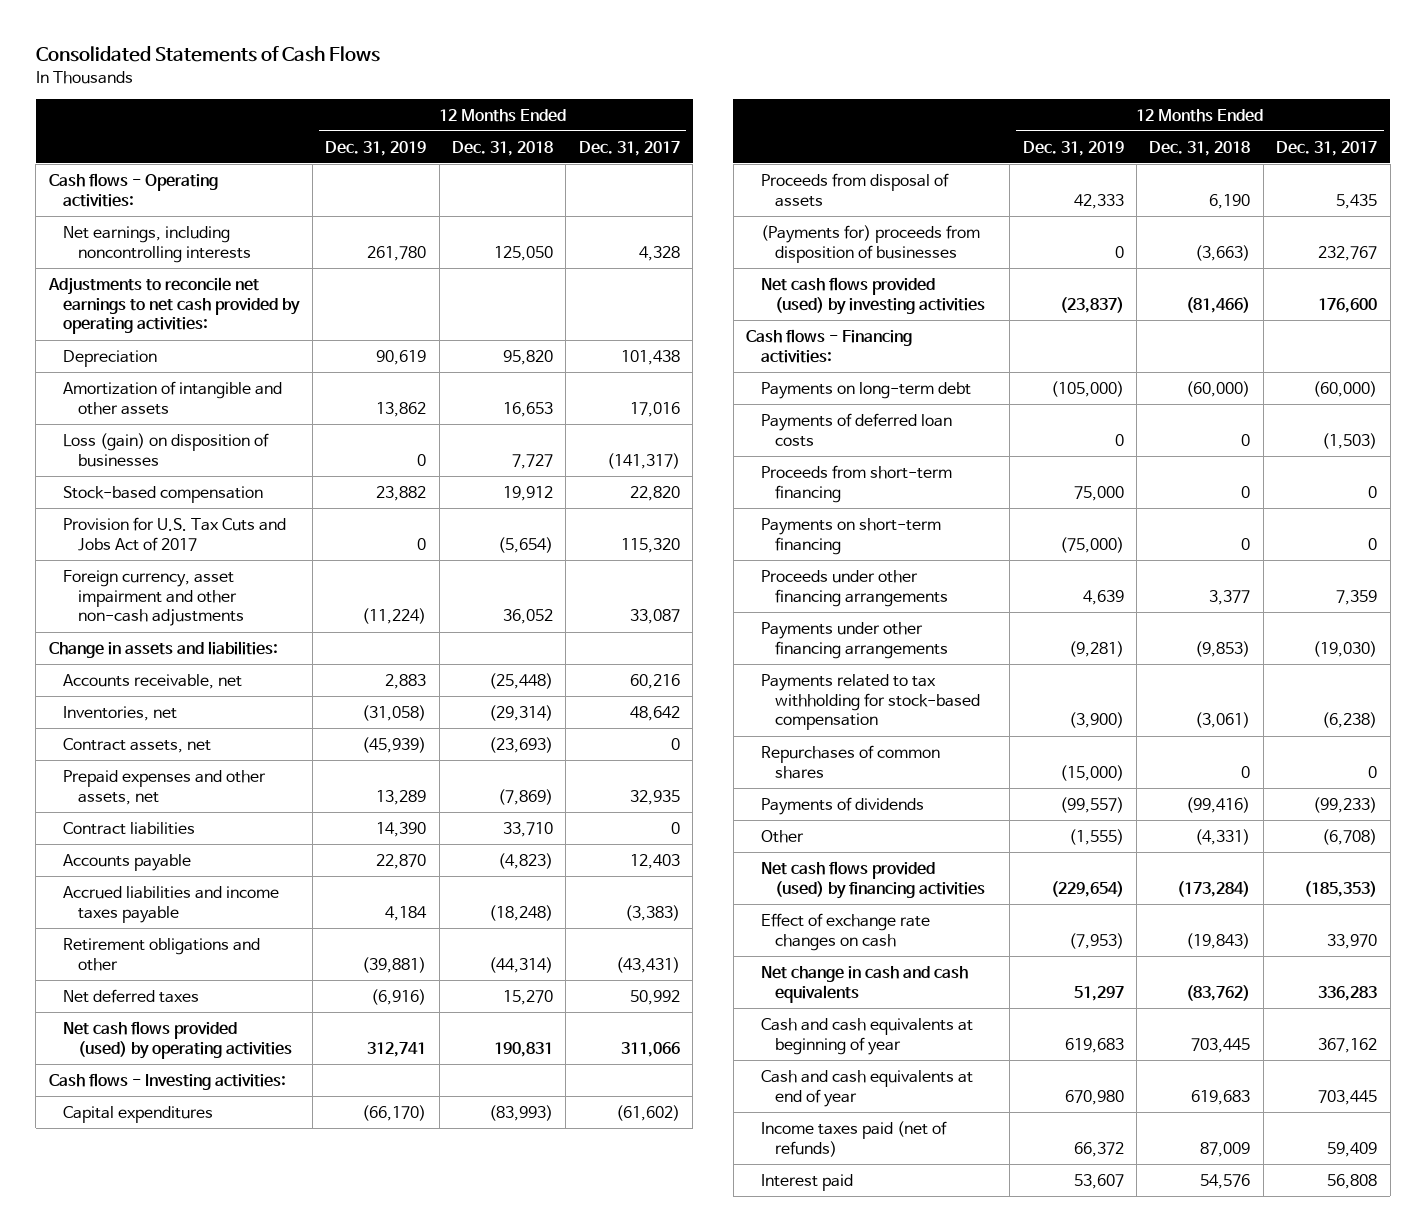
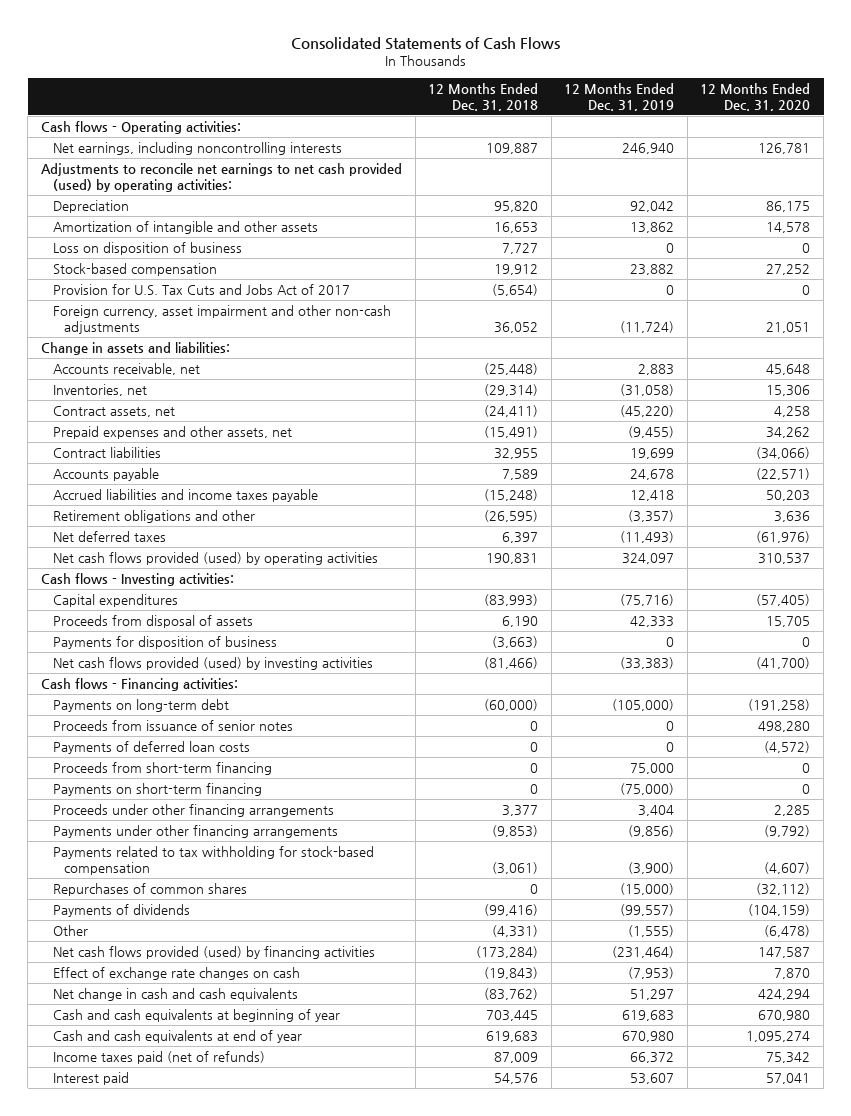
- | 12 Months Ended Dec. 31, 2019 | 12 Months Ended Dec. 31, 2018 | 12 Months Ended Dec. 31, 2017
+ | 12 Months Ended Dec. 31, 2018 | 12 Months Ended Dec. 31, 2019 | 12 Months Ended Dec. 31, 2020
- Net earnings, including noncontrolling interests | 261,780 | 125,050 | 4,328
- Adjustments to reconcile net earnings to net cash provided by operating activities:
- Depreciation | 90,619 | 95,820 | 101,438
+ Net earnings, including noncontrolling interests | 109,887 | 246,940 | 126,781
+ Adjustments to reconcile net earnings to net cash provided (used) by operating activities:
+ Depreciation | 95,820 | 92,042 | 86,175
- Loss (gain) on disposition of businesses | 0 | 7,727 | (141,317)
+ Loss on disposition of business | 7,727 | 0 | 0
- Foreign currency, asset impairment and other non-cash adjustments | (11,224) | 36,052 | 33,087
+ Foreign currency, asset impairment and other non-cash adjustments | 36,052 | (11,724) | 21,051
- Contract assets, net | (45,939) | (23,693) | 0
- Prepaid expenses and other assets, net | 13,289 | (7,869) | 32,935
- Contract liabilities | 14,390 | 33,710 | 0
- Accounts payable | 22,870 | (4,823) | 12,403
- Accrued liabilities and income taxes payable | 4,184 | (18,248) | (3,383)
- Retirement obligations and other | (39,881) | (44,314) | (43,431)
- Net deferred taxes | (6,916) | 15,270 | 50,992
- Net cash flows provided (used) by operating activities | 312,741 | 190,831 | 311,066
+ Contract assets, net | (24,411) | (45,220) | 4,258
+ Prepaid expenses and other assets, net | (15,491) | (9,455) | 34,262
+ Contract liabilities | 32,955 | 19,699 | (34,066)
+ Accounts payable | 7,589 | 24,678 | (22,571)
+ Accrued liabilities and income taxes payable | (15,248) | 12,418 | 50,203
+ Retirement obligations and other | (26,595) | (3,357) | 3,636
+ Net deferred taxes | 6,397 | (11,493) | (61,976)
+ Net cash flows provided (used) by operating activities | 190,831 | 324,097 | 310,537
- Capital expenditures | (66,170) | (83,993) | (61,602)
+ Capital expenditures | (83,993) | (75,716) | (57,405)
- (Payments for) proceeds from disposition of businesses | 0 | (3,663) | 232,767
- Net cash flows provided (used) by investing activities | (23,837) | (81,466) | 176,600
+ Payments for disposition of business | (3,663) | 0 | 0
+ Net cash flows provided (used) by investing activities | (81,466) | (33,383) | (41,700)
+ Proceeds from issuance of senior notes | 0 | 0 | 498,280
- Proceeds under other financing arrangements | 4,639 | 3,377 | 7,359
- Payments under other financing arrangements | (9,281) | (9,853) | (19,030)
+ Proceeds under other financing arrangements | 3,377 | 3,404 | 2,285
+ Payments under other financing arrangements | (9,853) | (9,856) | (9,792)
- Net cash flows provided (used) by financing activities | (229,654) | (173,284) | (185,353)
+ Net cash flows provided (used) by financing activities | (173,284) | (231,464) | 147,587

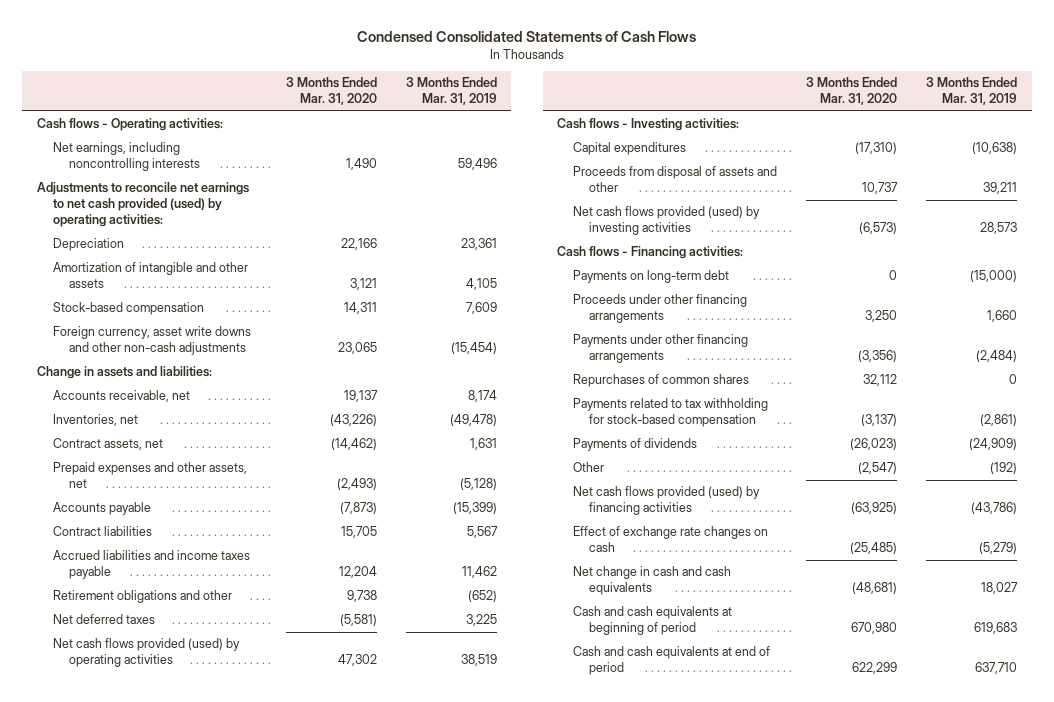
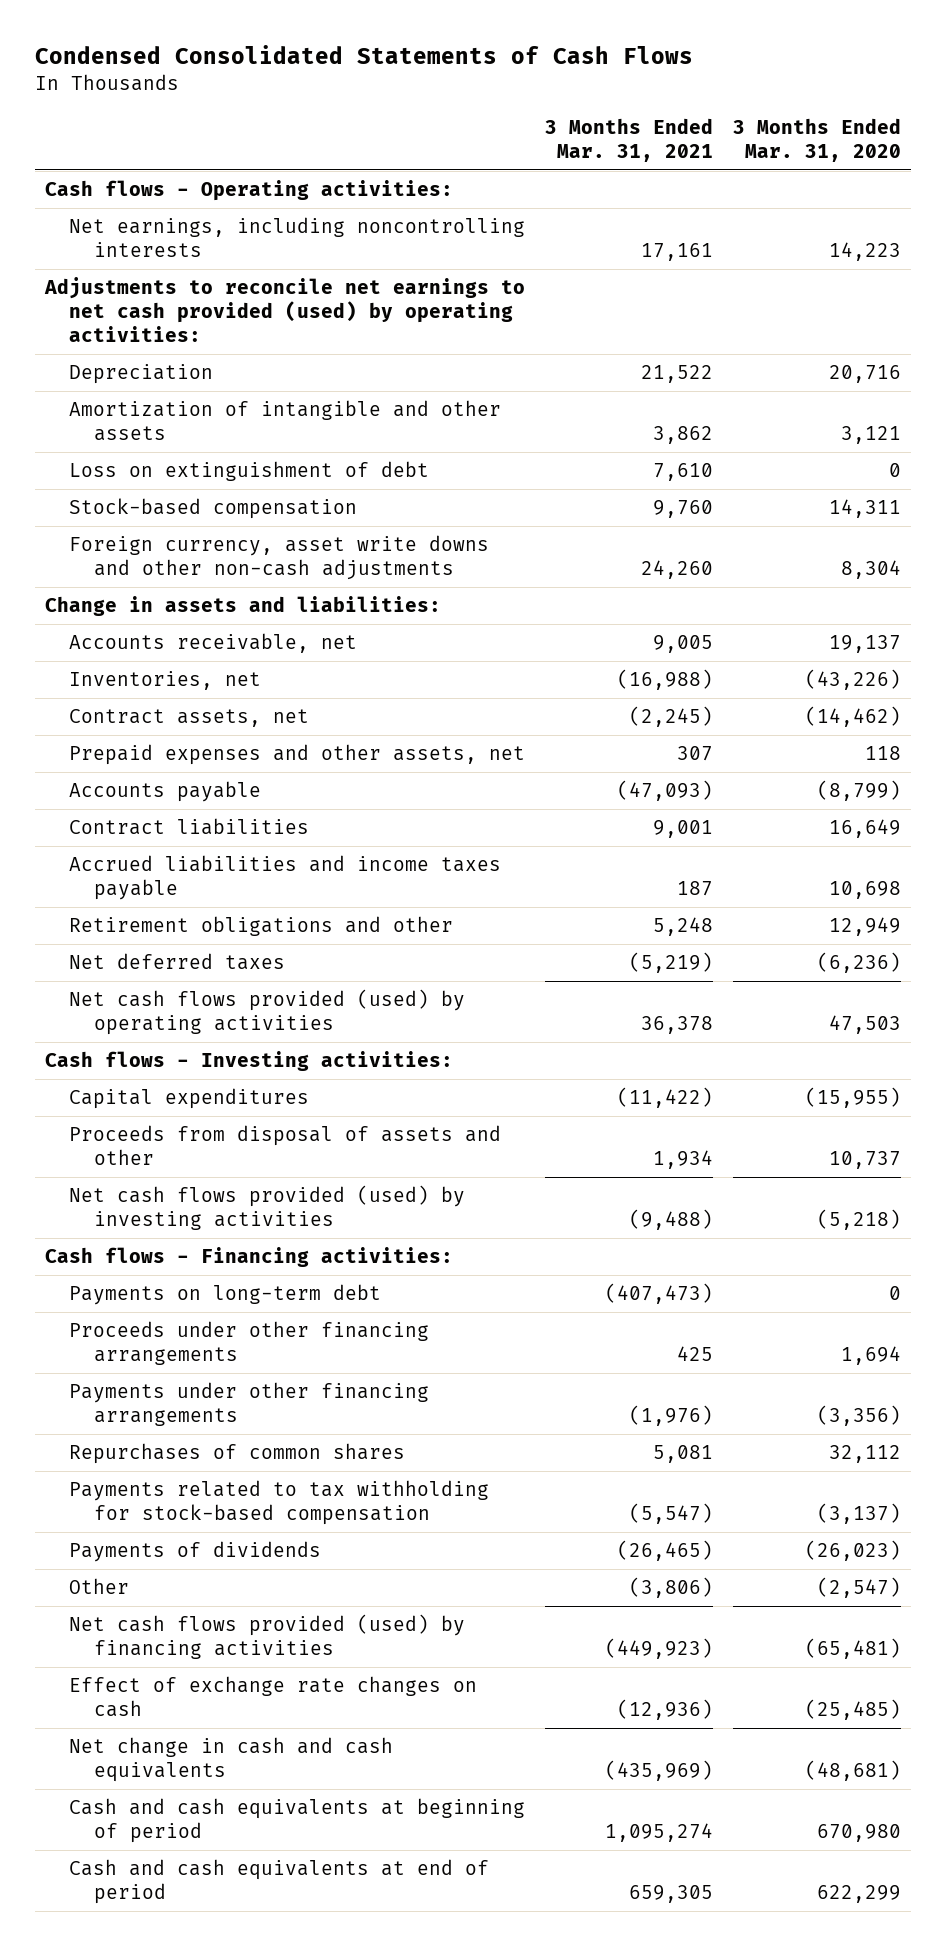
- | 3 Months Ended Mar. 31, 2020 | 3 Months Ended Mar. 31, 2019
+ | 3 Months Ended Mar. 31, 2021 | 3 Months Ended Mar. 31, 2020
- Net earnings, including noncontrolling interests | 1,490 | 59,496
+ Net earnings, including noncontrolling interests | 17,161 | 14,223
- Depreciation | 22,166 | 23,361
+ Depreciation | 21,522 | 20,716
+ Loss on extinguishment of debt | 7,610 | 0
- Foreign currency, asset write downs and other non-cash adjustments | 23,065 | (15,454)
+ Foreign currency, asset write downs and other non-cash adjustments | 24,260 | 8,304
- Prepaid expenses and other assets, net | (2,493) | (5,128)
- Accounts payable | (7,873) | (15,399)
- Contract liabilities | 15,705 | 5,567
- Accrued liabilities and income taxes payable | 12,204 | 11,462
- Retirement obligations and other | 9,738 | (652)
- Net deferred taxes | (5,581) | 3,225
- Net cash flows provided (used) by operating activities | 47,302 | 38,519
+ Prepaid expenses and other assets, net | 307 | 118
+ Accounts payable | (47,093) | (8,799)
+ Contract liabilities | 9,001 | 16,649
+ Accrued liabilities and income taxes payable | 187 | 10,698
+ Retirement obligations and other | 5,248 | 12,949
+ Net deferred taxes | (5,219) | (6,236)
+ Net cash flows provided (used) by operating activities | 36,378 | 47,503
- Capital expenditures | (17,310) | (10,638)
+ Capital expenditures | (11,422) | (15,955)
- Net cash flows provided (used) by investing activities | (6,573) | 28,573
+ Net cash flows provided (used) by investing activities | (9,488) | (5,218)
- Proceeds under other financing arrangements | 3,250 | 1,660
+ Proceeds under other financing arrangements | 425 | 1,694
- Net cash flows provided (used) by financing activities | (63,925) | (43,786)
+ Net cash flows provided (used) by financing activities | (449,923) | (65,481)

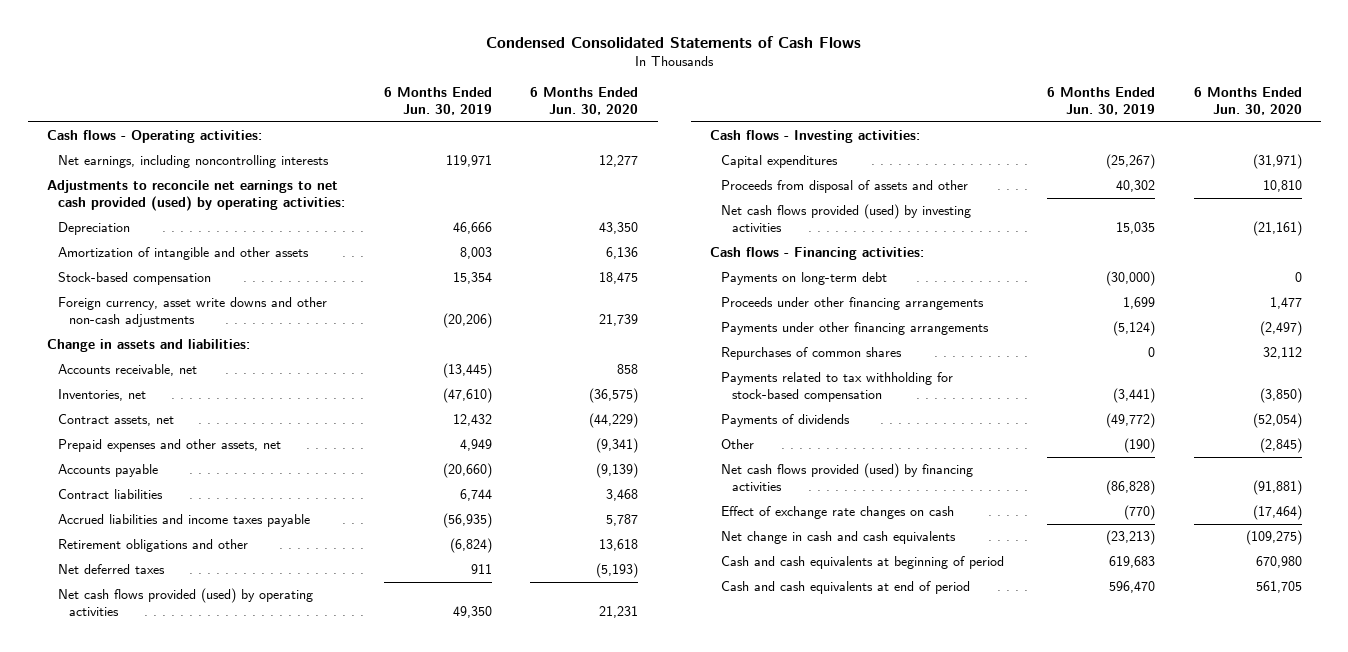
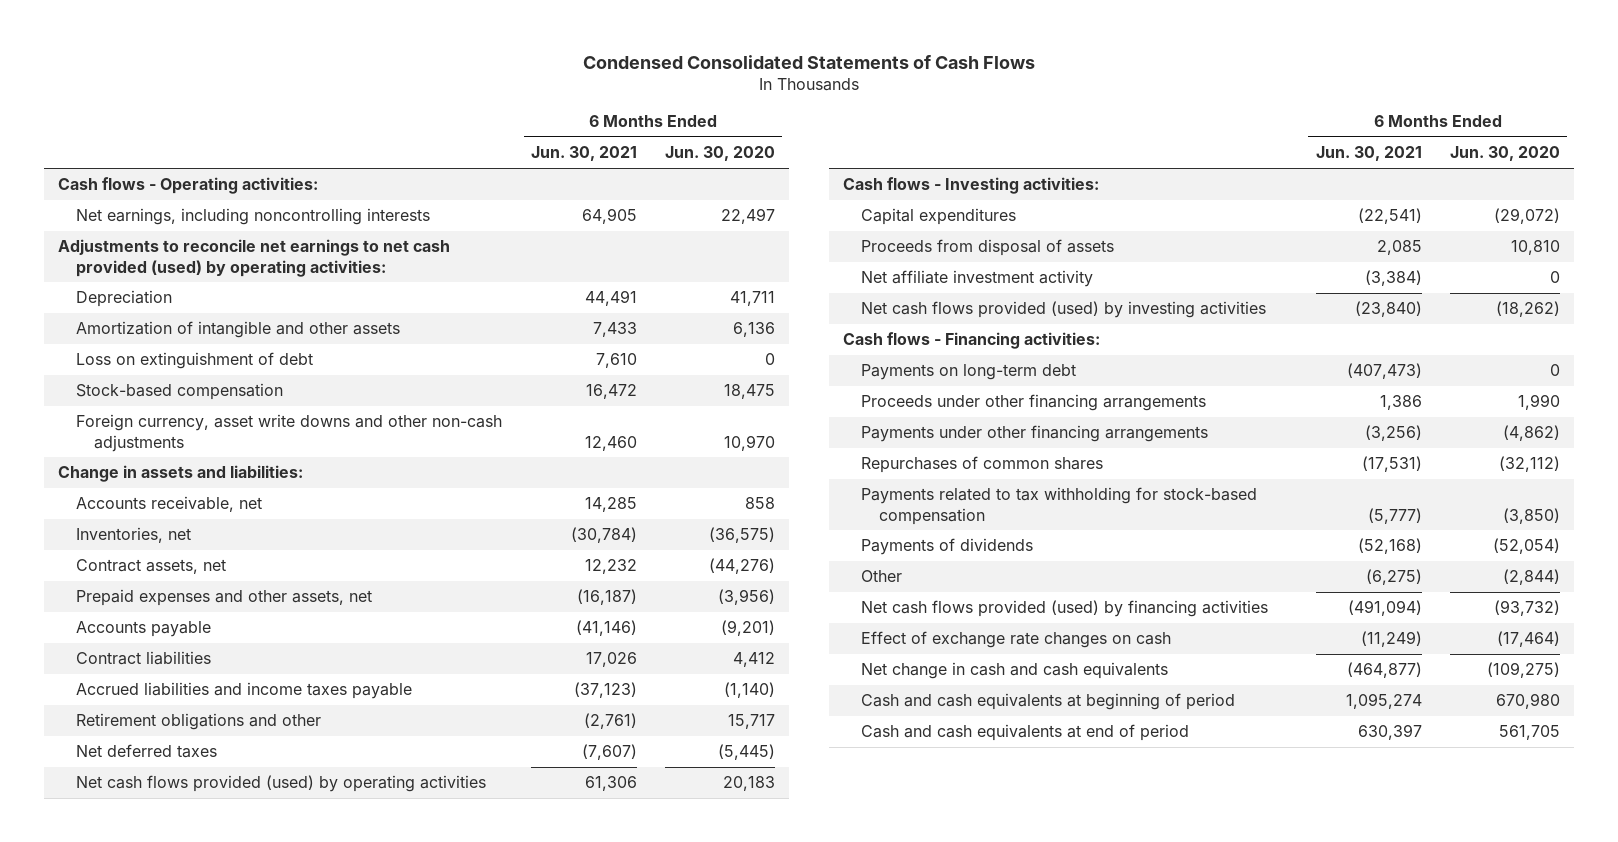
- | 6 Months Ended Jun. 30, 2019 | 6 Months Ended Jun. 30, 2020
+ | 6 Months Ended Jun. 30, 2021 | 6 Months Ended Jun. 30, 2020
- Net earnings, including noncontrolling interests | 119,971 | 12,277
+ Net earnings, including noncontrolling interests | 64,905 | 22,497
- Depreciation | 46,666 | 43,350
+ Depreciation | 44,491 | 41,711
+ Loss on extinguishment of debt | 7,610 | 0
- Foreign currency, asset write downs and other non-cash adjustments | (20,206) | 21,739
+ Foreign currency, asset write downs and other non-cash adjustments | 12,460 | 10,970
- Contract assets, net | 12,432 | (44,229)
- Prepaid expenses and other assets, net | 4,949 | (9,341)
- Accounts payable | (20,660) | (9,139)
- Contract liabilities | 6,744 | 3,468
- Accrued liabilities and income taxes payable | (56,935) | 5,787
- Retirement obligations and other | (6,824) | 13,618
- Net deferred taxes | 911 | (5,193)
- Net cash flows provided (used) by operating activities | 49,350 | 21,231
+ Contract assets, net | 12,232 | (44,276)
+ Prepaid expenses and other assets, net | (16,187) | (3,956)
+ Accounts payable | (41,146) | (9,201)
+ Contract liabilities | 17,026 | 4,412
+ Accrued liabilities and income taxes payable | (37,123) | (1,140)
+ Retirement obligations and other | (2,761) | 15,717
+ Net deferred taxes | (7,607) | (5,445)
+ Net cash flows provided (used) by operating activities | 61,306 | 20,183
- Capital expenditures | (25,267) | (31,971)
- Proceeds from disposal of assets and other | 40,302 | 10,810
- Net cash flows provided (used) by investing activities | 15,035 | (21,161)
+ Capital expenditures | (22,541) | (29,072)
+ Proceeds from disposal of assets | 2,085 | 10,810
+ Net affiliate investment activity | (3,384) | 0
+ Net cash flows provided (used) by investing activities | (23,840) | (18,262)
- Proceeds under other financing arrangements | 1,699 | 1,477
- Payments under other financing arrangements | (5,124) | (2,497)
- Repurchases of common shares | 0 | 32,112
+ Proceeds under other financing arrangements | 1,386 | 1,990
+ Payments under other financing arrangements | (3,256) | (4,862)
+ Repurchases of common shares | (17,531) | (32,112)
- Other | (190) | (2,845)
- Net cash flows provided (used) by financing activities | (86,828) | (91,881)
+ Other | (6,275) | (2,844)
+ Net cash flows provided (used) by financing activities | (491,094) | (93,732)

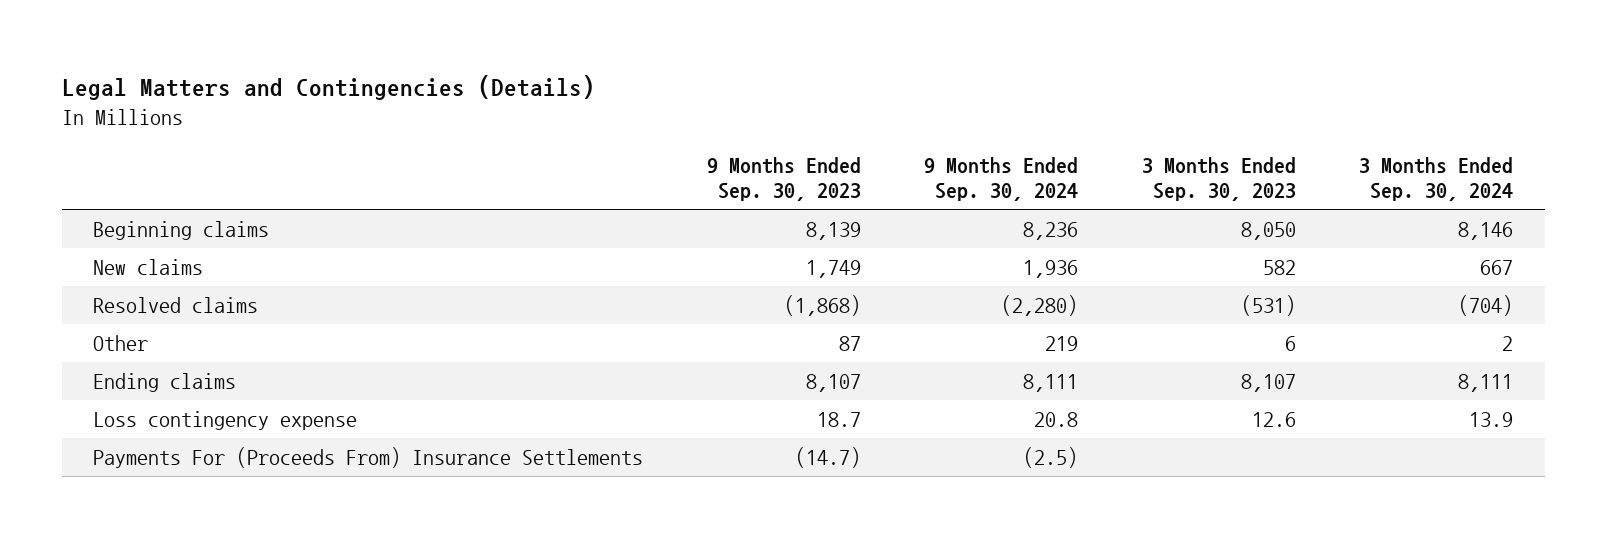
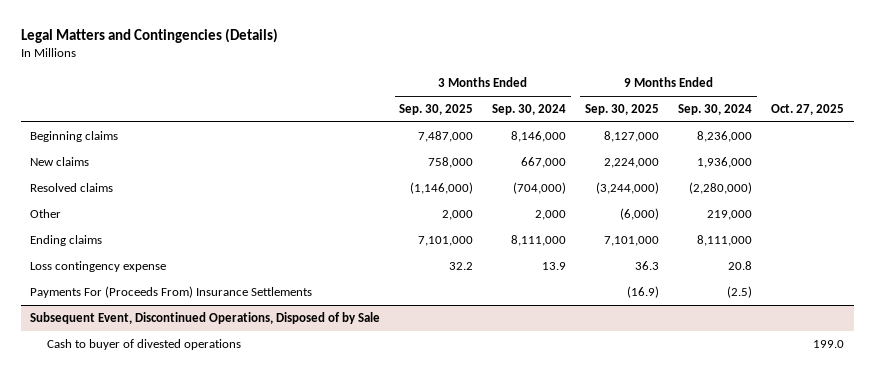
- | 9 Months Ended Sep. 30, 2023 | 9 Months Ended Sep. 30, 2024 | 3 Months Ended Sep. 30, 2023 | 3 Months Ended Sep. 30, 2024
+ | 3 Months Ended Sep. 30, 2025 | 3 Months Ended Sep. 30, 2024 | 9 Months Ended Sep. 30, 2025 | 9 Months Ended Sep. 30, 2024 | Oct. 27, 2025
- Beginning claims | 8,139 | 8,236 | 8,050 | 8,146
- New claims | 1,749 | 1,936 | 582 | 667
- Resolved claims | (1,868) | (2,280) | (531) | (704)
- Other | 87 | 219 | 6 | 2
- Ending claims | 8,107 | 8,111 | 8,107 | 8,111
+ Beginning claims | 7,487,000 | 8,146,000 | 8,127,000 | 8,236,000 |
+ New claims | 758,000 | 667,000 | 2,224,000 | 1,936,000 |
+ Resolved claims | (1,146,000) | (704,000) | (3,244,000) | (2,280,000) |
+ Other | 2,000 | 2,000 | (6,000) | 219,000 |
+ Ending claims | 7,101,000 | 8,111,000 | 7,101,000 | 8,111,000 |
+ Subsequent Event, Discontinued Operations, Disposed of by Sale
+ Cash to buyer of divested operations | | | | | 199.0

